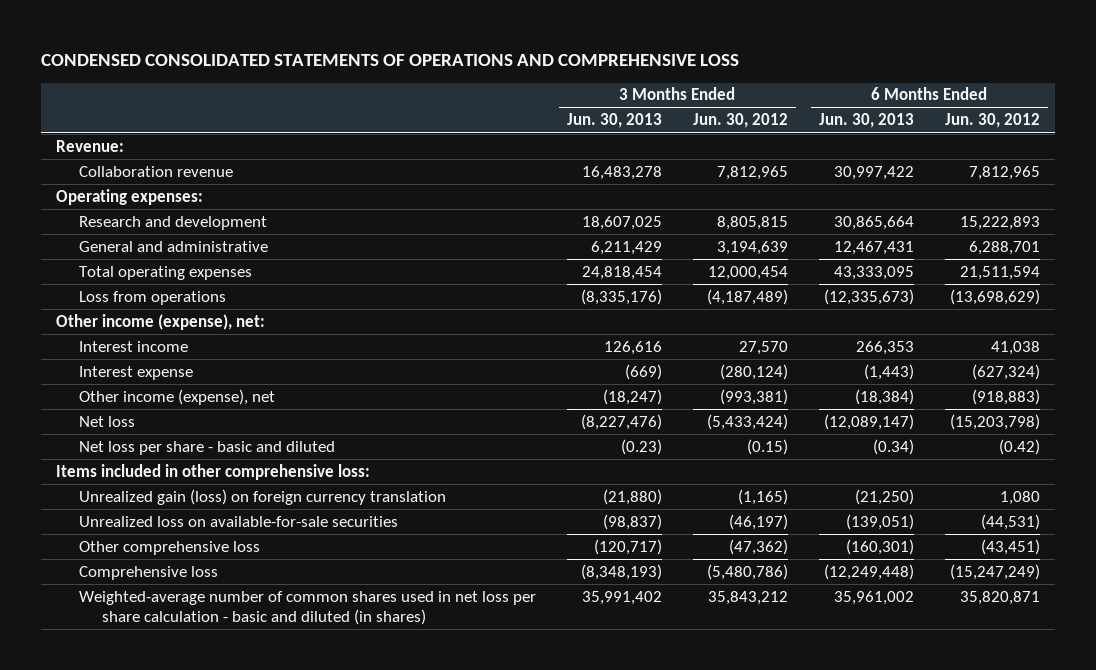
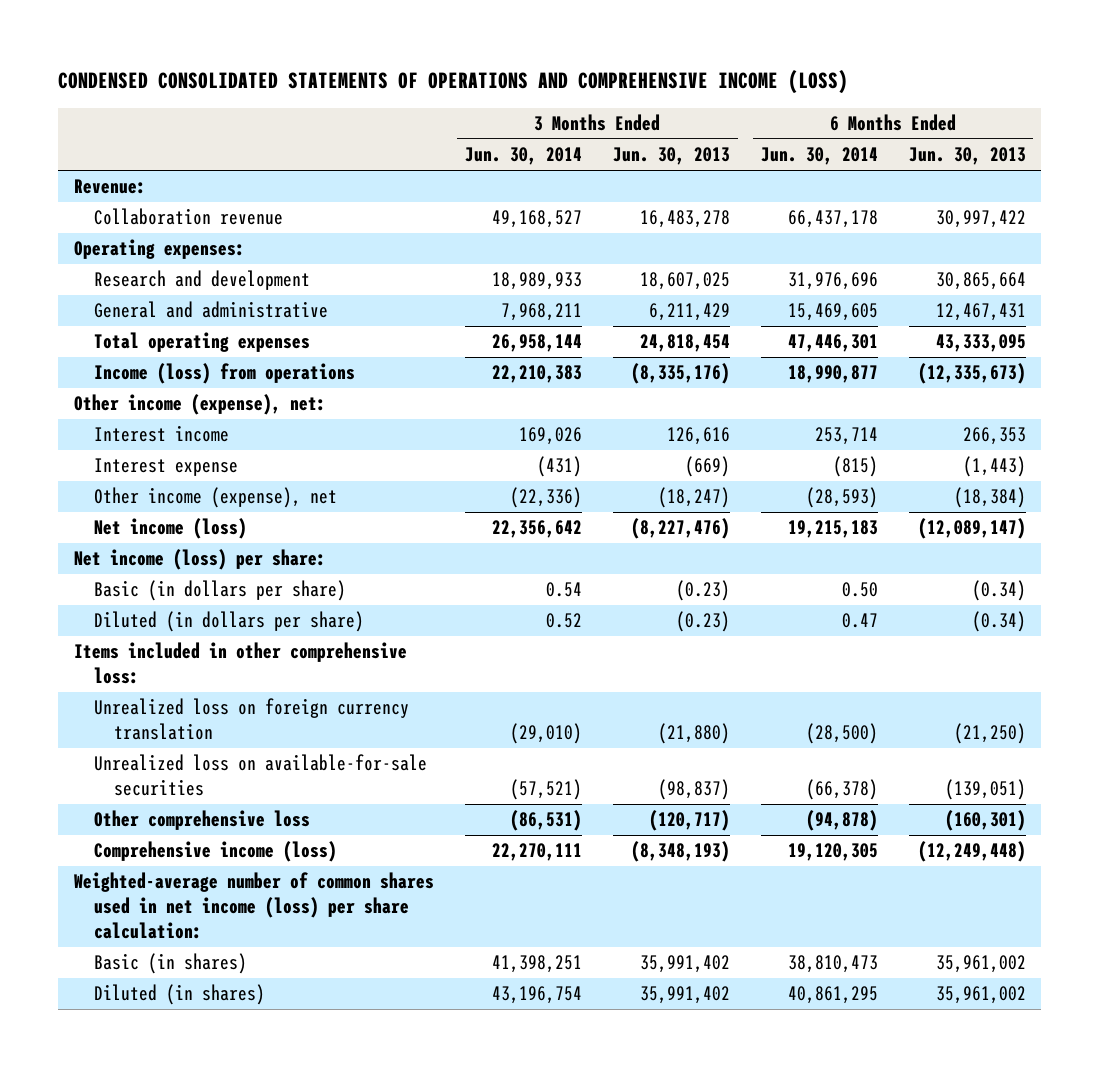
- CONDENSED CONSOLIDATED STATEMENTS OF OPERATIONS AND COMPREHENSIVE LOSS
+ CONDENSED CONSOLIDATED STATEMENTS OF OPERATIONS AND COMPREHENSIVE INCOME (LOSS)
- | 3 Months Ended Jun. 30, 2013 | 3 Months Ended Jun. 30, 2012 | 6 Months Ended Jun. 30, 2013 | 6 Months Ended Jun. 30, 2012
+ | 3 Months Ended Jun. 30, 2014 | 3 Months Ended Jun. 30, 2013 | 6 Months Ended Jun. 30, 2014 | 6 Months Ended Jun. 30, 2013
- Loss from operations | (8,335,176) | (4,187,489) | (12,335,673) | (13,698,629)
+ Income (loss) from operations | 22,210,383 | (8,335,176) | 18,990,877 | (12,335,673)
- Net loss | (8,227,476) | (5,433,424) | (12,089,147) | (15,203,798)
- Net loss per share - basic and diluted | (0.23) | (0.15) | (0.34) | (0.42)
+ Net income (loss) | 22,356,642 | (8,227,476) | 19,215,183 | (12,089,147)
+ Net income (loss) per share:
+ Basic (in dollars per share) | 0.54 | (0.23) | 0.50 | (0.34)
+ Diluted (in dollars per share) | 0.52 | (0.23) | 0.47 | (0.34)
- Unrealized gain (loss) on foreign currency translation | (21,880) | (1,165) | (21,250) | 1,080
+ Unrealized loss on foreign currency translation | (29,010) | (21,880) | (28,500) | (21,250)
- Comprehensive loss | (8,348,193) | (5,480,786) | (12,249,448) | (15,247,249)
- Weighted-average number of common shares used in net loss per share calculation - basic and diluted (in shares) | 35,991,402 | 35,843,212 | 35,961,002 | 35,820,871
+ Comprehensive income (loss) | 22,270,111 | (8,348,193) | 19,120,305 | (12,249,448)
+ Weighted-average number of common shares used in net income (loss) per share calculation:
+ Basic (in shares) | 41,398,251 | 35,991,402 | 38,810,473 | 35,961,002
+ Diluted (in shares) | 43,196,754 | 35,991,402 | 40,861,295 | 35,961,002

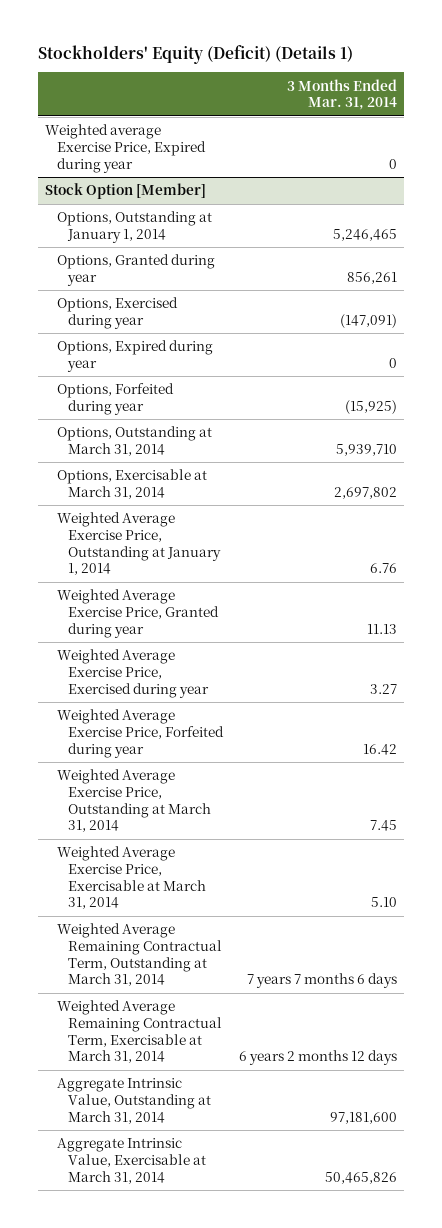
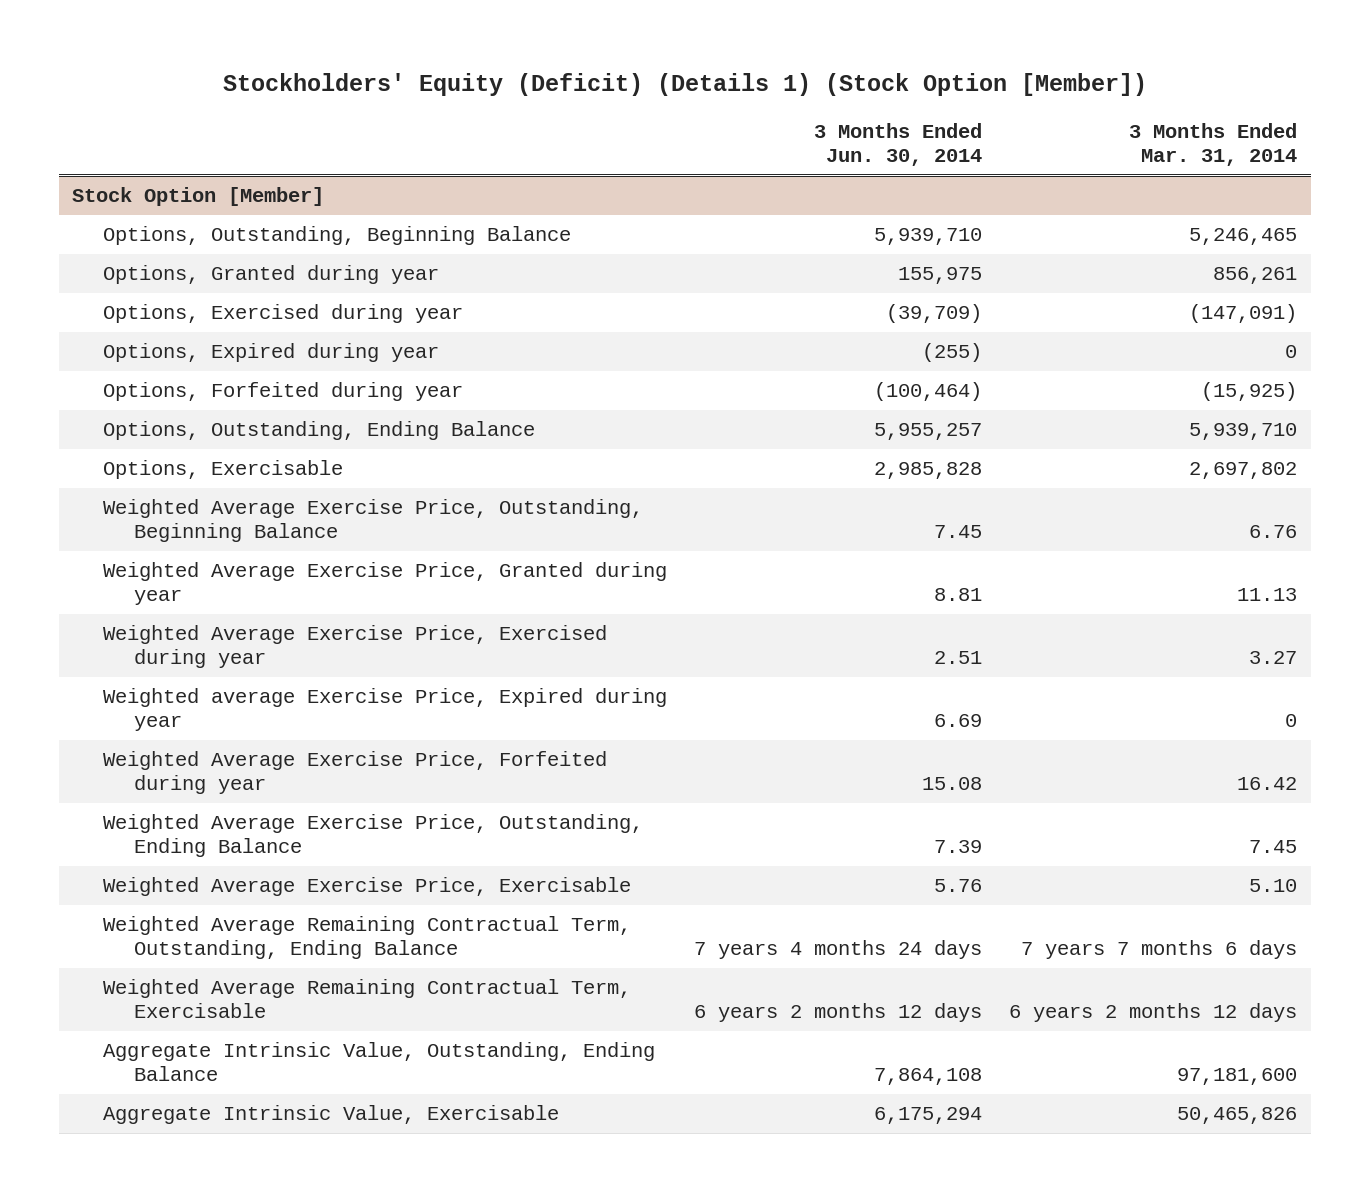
- Stockholders' Equity (Deficit) (Details 1)
+ Stockholders' Equity (Deficit) (Details 1) (Stock Option [Member])
- | 3 Months Ended Mar. 31, 2014
+ | 3 Months Ended Jun. 30, 2014 | 3 Months Ended Mar. 31, 2014
- Weighted average Exercise Price, Expired during year | 0
@ Stock Option [Member]
- Options, Outstanding at January 1, 2014 | 5,246,465
+ Options, Outstanding, Beginning Balance | 5,939,710 | 5,246,465
- Options, Outstanding at March 31, 2014 | 5,939,710
- Options, Exercisable at March 31, 2014 | 2,697,802
- Weighted Average Exercise Price, Outstanding at January 1, 2014 | 6.76
+ Options, Outstanding, Ending Balance | 5,955,257 | 5,939,710
+ Options, Exercisable | 2,985,828 | 2,697,802
+ Weighted Average Exercise Price, Outstanding, Beginning Balance | 7.45 | 6.76
+ Weighted average Exercise Price, Expired during year | 6.69 | 0
- Weighted Average Exercise Price, Outstanding at March 31, 2014 | 7.45
- Weighted Average Exercise Price, Exercisable at March 31, 2014 | 5.10
- Weighted Average Remaining Contractual Term, Outstanding at March 31, 2014 | 7 years 7 months 6 days
- Weighted Average Remaining Contractual Term, Exercisable at March 31, 2014 | 6 years 2 months 12 days
- Aggregate Intrinsic Value, Outstanding at March 31, 2014 | 97,181,600
- Aggregate Intrinsic Value, Exercisable at March 31, 2014 | 50,465,826
+ Weighted Average Exercise Price, Outstanding, Ending Balance | 7.39 | 7.45
+ Weighted Average Exercise Price, Exercisable | 5.76 | 5.10
+ Weighted Average Remaining Contractual Term, Outstanding, Ending Balance | 7 years 4 months 24 days | 7 years 7 months 6 days
+ Weighted Average Remaining Contractual Term, Exercisable | 6 years 2 months 12 days | 6 years 2 months 12 days
+ Aggregate Intrinsic Value, Outstanding, Ending Balance | 7,864,108 | 97,181,600
+ Aggregate Intrinsic Value, Exercisable | 6,175,294 | 50,465,826

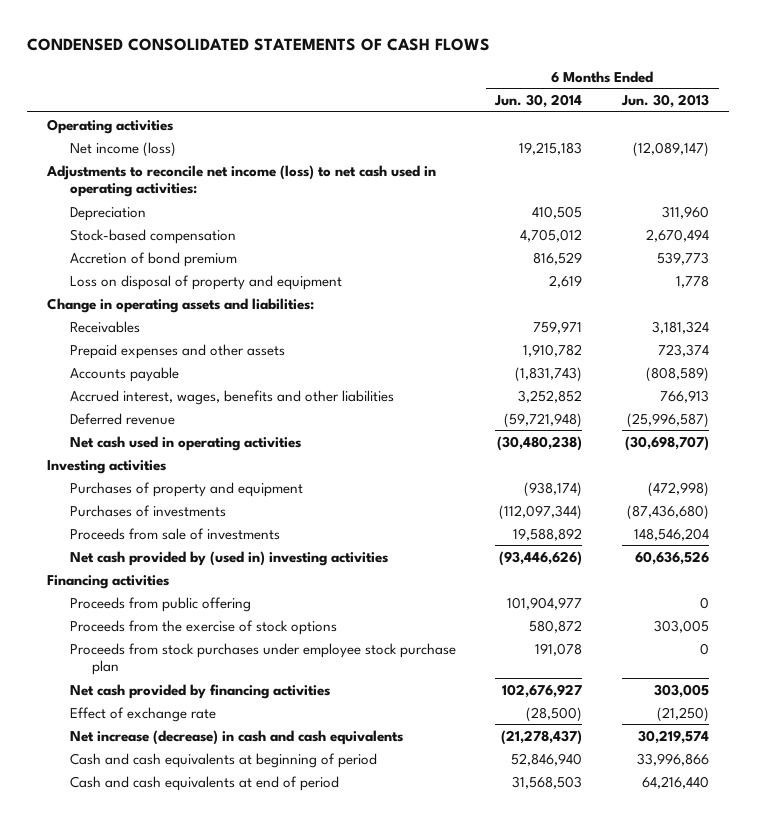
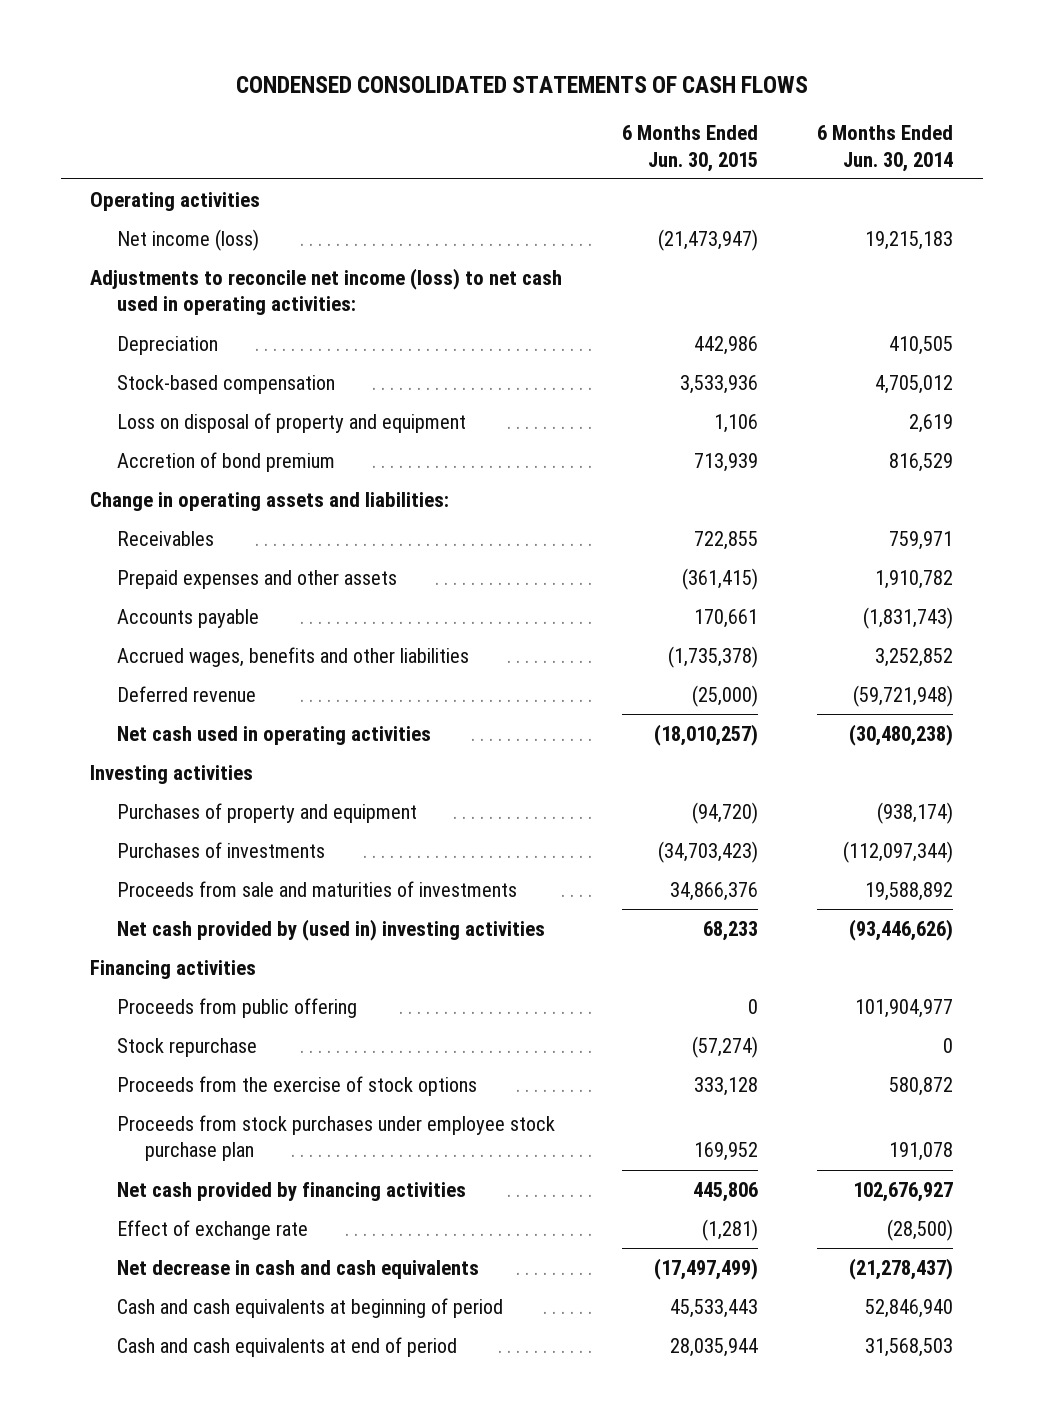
- | 6 Months Ended Jun. 30, 2014 | 6 Months Ended Jun. 30, 2013
+ | 6 Months Ended Jun. 30, 2015 | 6 Months Ended Jun. 30, 2014
moved down: Accretion of bond premium | 713,939 | 816,529
- Accrued interest, wages, benefits and other liabilities | 3,252,852 | 766,913
+ Accrued wages, benefits and other liabilities | (1,735,378) | 3,252,852
- Proceeds from sale of investments | 19,588,892 | 148,546,204
+ Proceeds from sale and maturities of investments | 34,866,376 | 19,588,892
+ Stock repurchase | (57,274) | 0
- Net increase (decrease) in cash and cash equivalents | (21,278,437) | 30,219,574
+ Net decrease in cash and cash equivalents | (17,497,499) | (21,278,437)

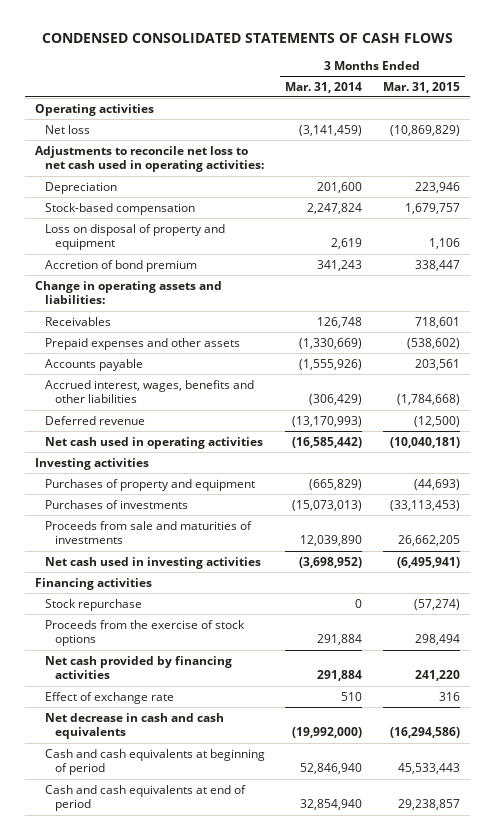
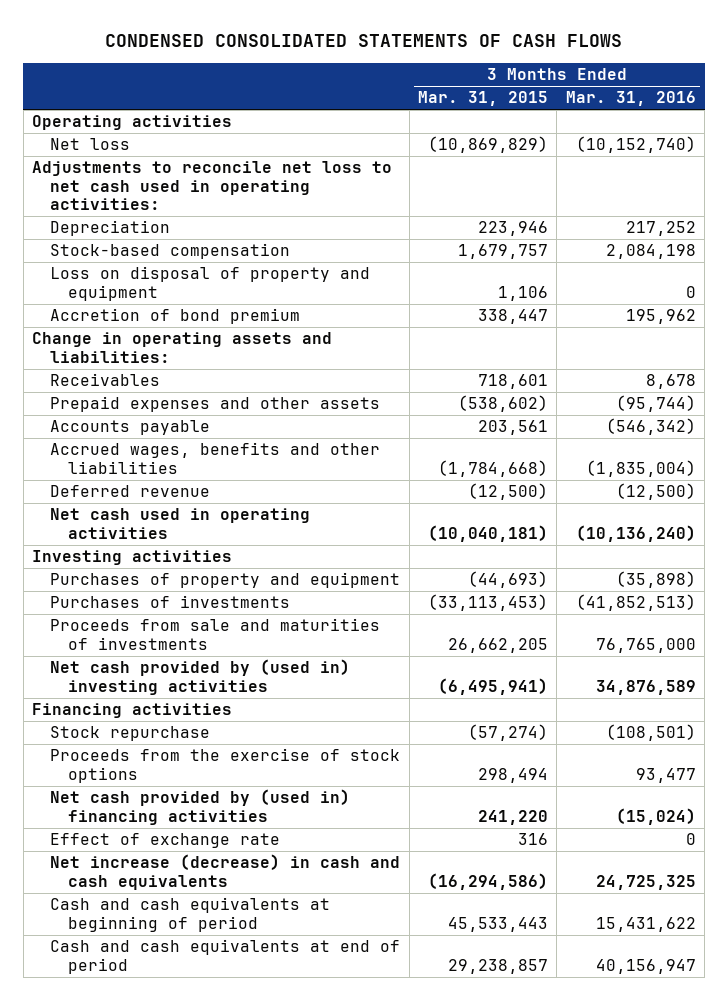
- | 3 Months Ended Mar. 31, 2014 | 3 Months Ended Mar. 31, 2015
+ | 3 Months Ended Mar. 31, 2015 | 3 Months Ended Mar. 31, 2016
- Accrued interest, wages, benefits and other liabilities | (306,429) | (1,784,668)
+ Accrued wages, benefits and other liabilities | (1,784,668) | (1,835,004)
- Net cash used in investing activities | (3,698,952) | (6,495,941)
+ Net cash provided by (used in) investing activities | (6,495,941) | 34,876,589
- Net cash provided by financing activities | 291,884 | 241,220
+ Net cash provided by (used in) financing activities | 241,220 | (15,024)
- Net decrease in cash and cash equivalents | (19,992,000) | (16,294,586)
+ Net increase (decrease) in cash and cash equivalents | (16,294,586) | 24,725,325

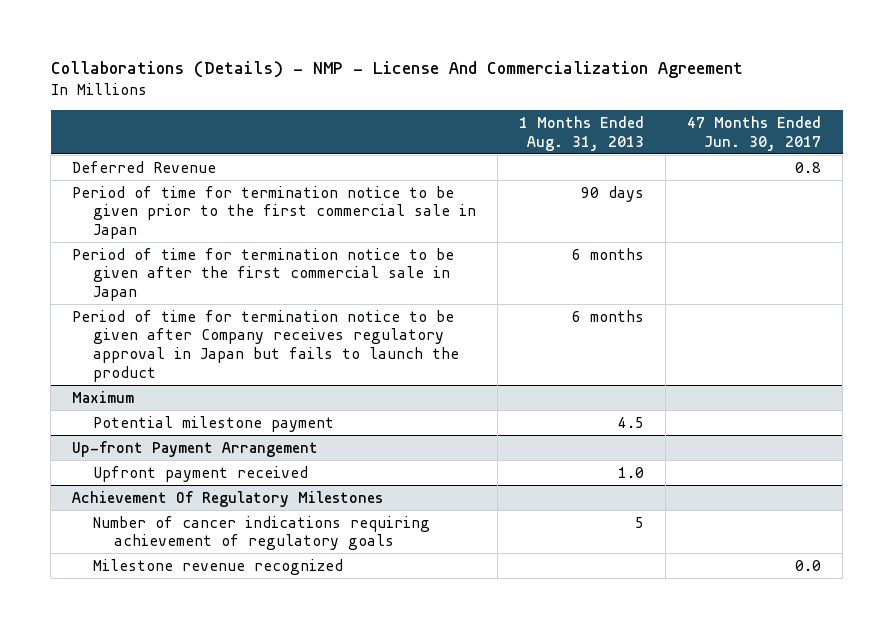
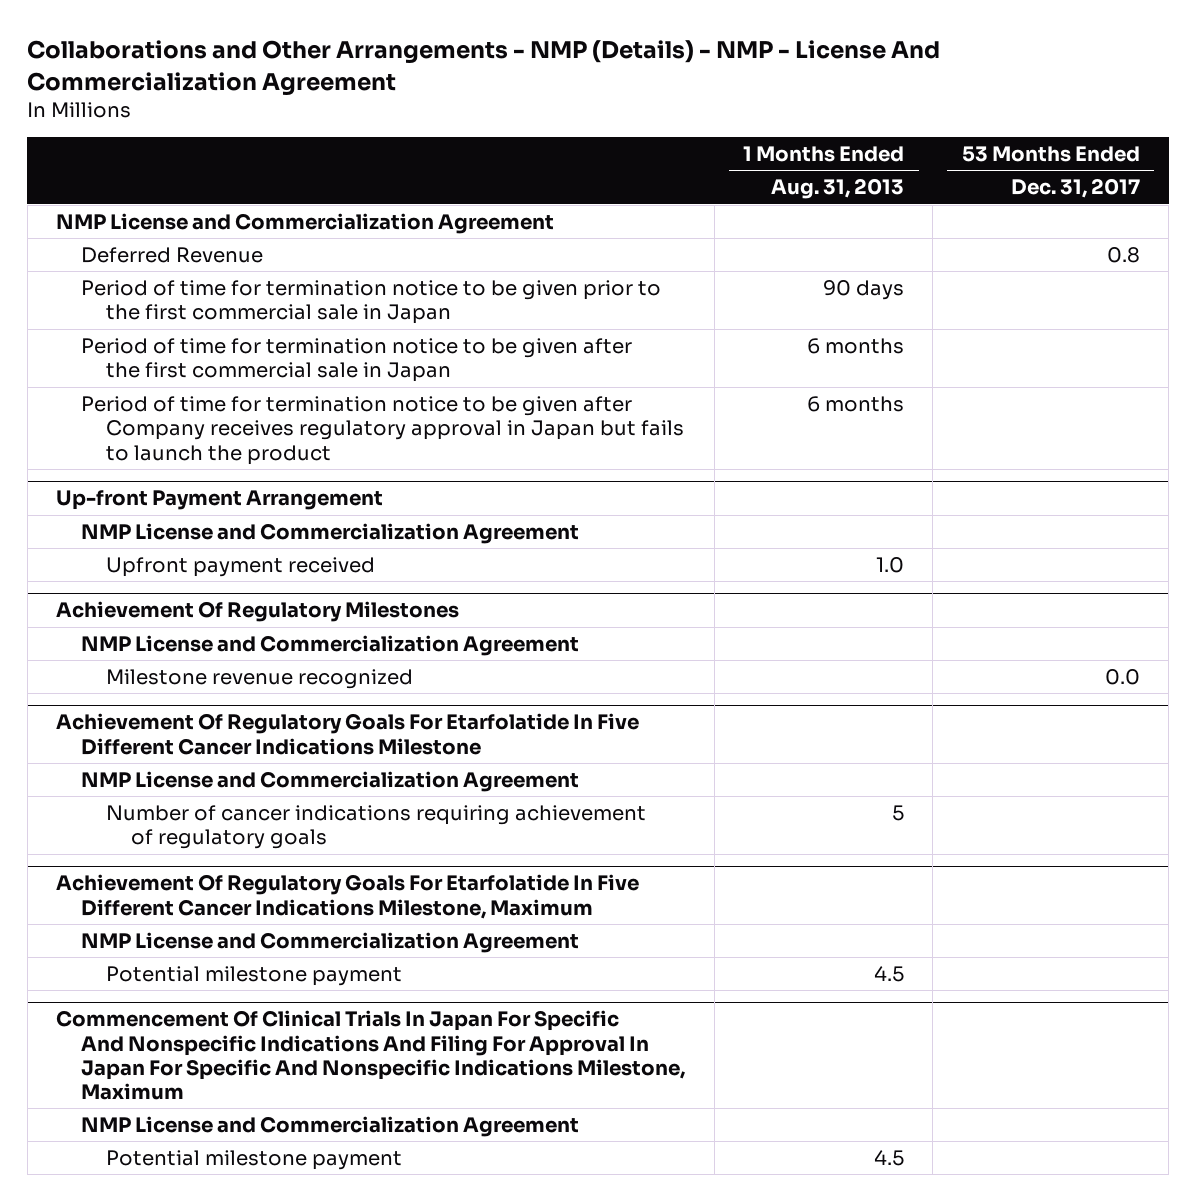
- Collaborations (Details) - NMP - License And Commercialization Agreement
+ Collaborations and Other Arrangements - NMP (Details) - NMP - License And Commercialization Agreement
- | 1 Months Ended Aug. 31, 2013 | 47 Months Ended Jun. 30, 2017
+ | 1 Months Ended Aug. 31, 2013 | 53 Months Ended Dec. 31, 2017
+ NMP License and Commercialization Agreement
- Maximum
- Potential milestone payment | 4.5 |
@ Up-front Payment Arrangement
+ NMP License and Commercialization Agreement
@ Achievement Of Regulatory Milestones
- Number of cancer indications requiring achievement of regulatory goals | 5 |
+ NMP License and Commercialization Agreement
+ Achievement Of Regulatory Goals For Etarfolatide In Five Different Cancer Indications Milestone
+ NMP License and Commercialization Agreement
+ Number of cancer indications requiring achievement of regulatory goals | 5 |
+ Achievement Of Regulatory Goals For Etarfolatide In Five Different Cancer Indications Milestone, Maximum
+ NMP License and Commercialization Agreement
+ Potential milestone payment | 4.5 |
+ Commencement Of Clinical Trials In Japan For Specific And Nonspecific Indications And Filing For Approval In Japan For Specific And Nonspecific Indications Milestone, Maximum
+ NMP License and Commercialization Agreement
+ Potential milestone payment | 4.5 |

